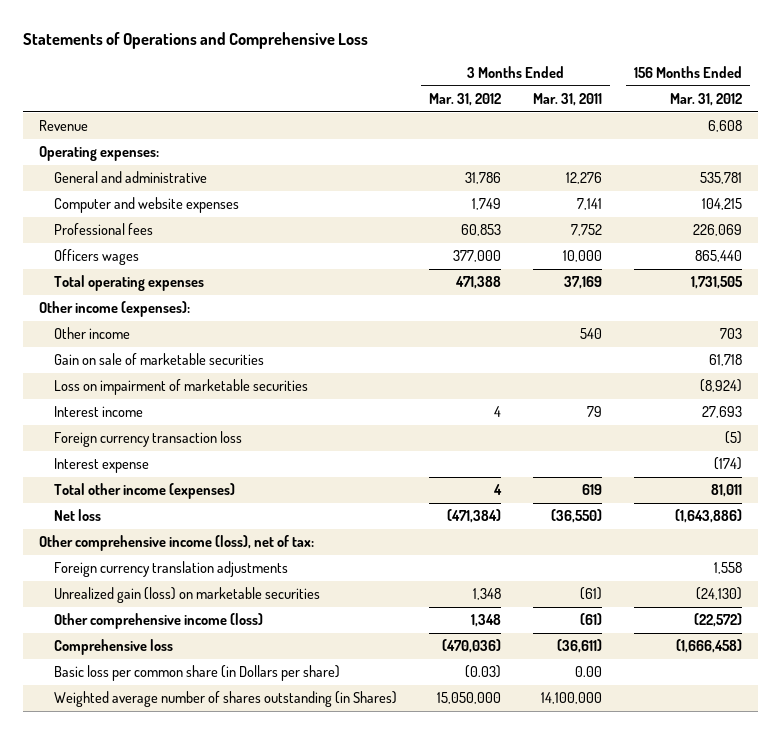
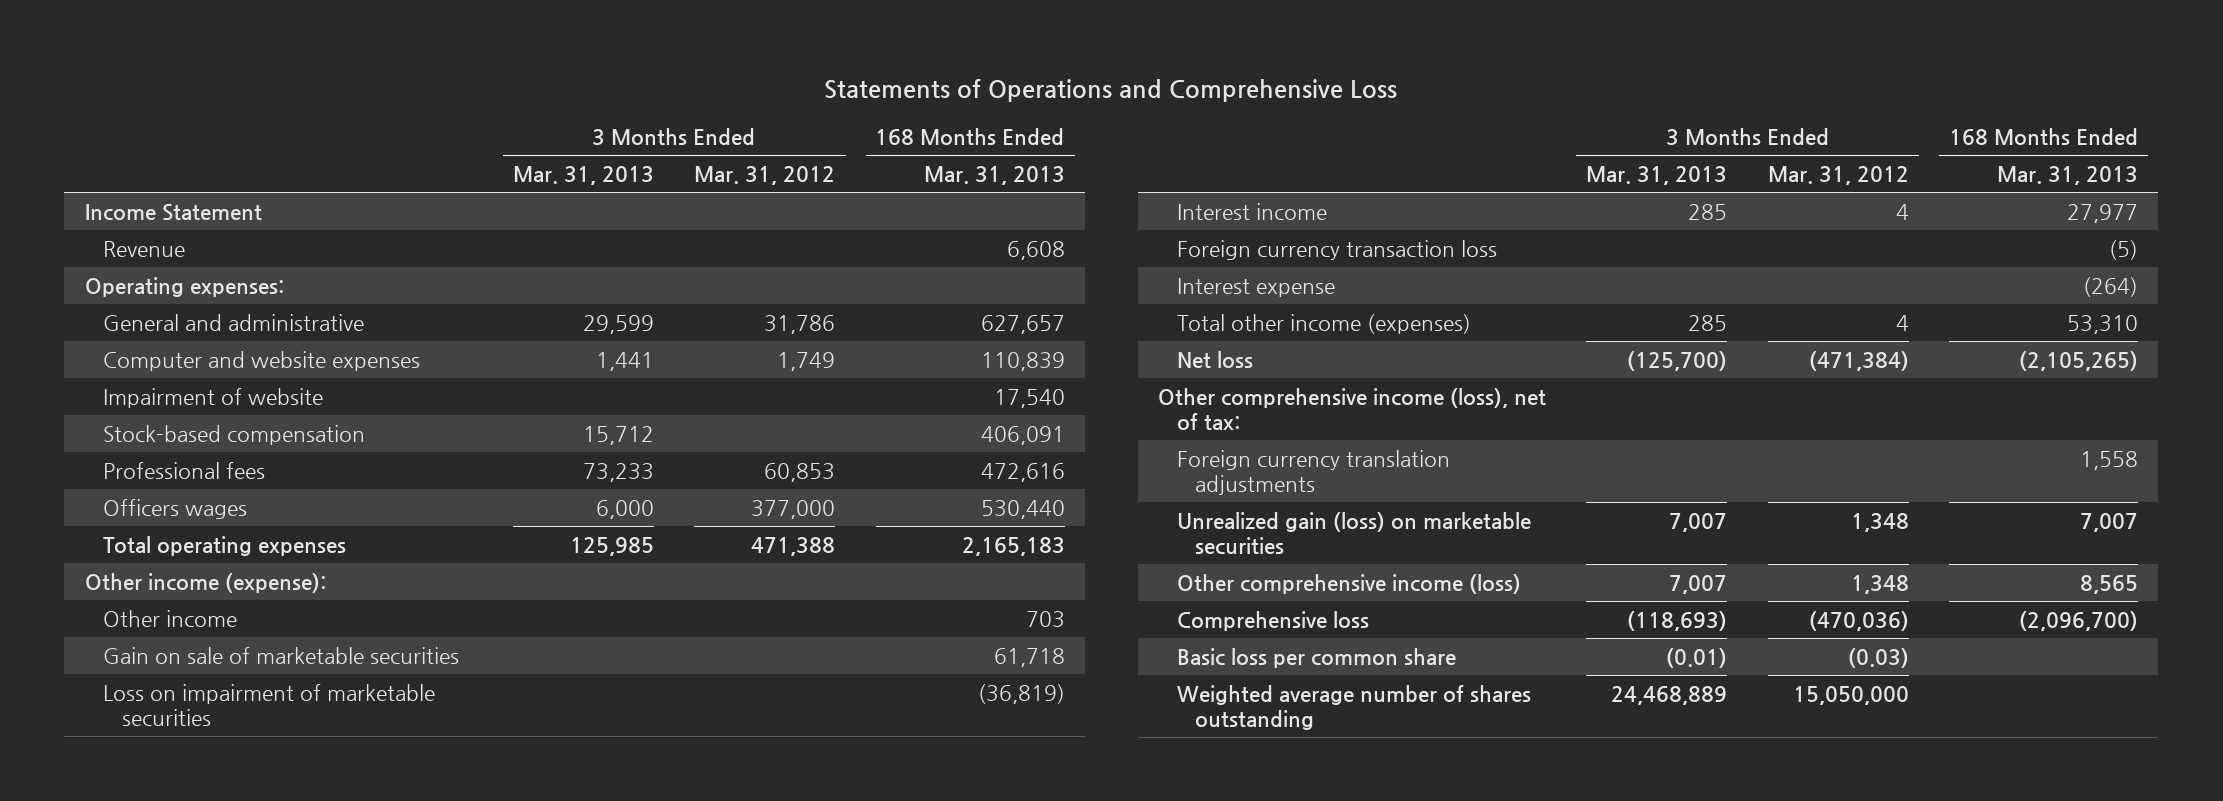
- | 3 Months Ended Mar. 31, 2012 | 3 Months Ended Mar. 31, 2011 | 156 Months Ended Mar. 31, 2012
+ | 3 Months Ended Mar. 31, 2013 | 3 Months Ended Mar. 31, 2012 | 168 Months Ended Mar. 31, 2013
+ Income Statement
+ Impairment of website | | | 17,540
+ Stock-based compensation | 15,712 | | 406,091
- Other income (expenses):
+ Other income (expense):
- Basic loss per common share (in Dollars per share) | (0.03) | 0.00 |
- Weighted average number of shares outstanding (in Shares) | 15,050,000 | 14,100,000 |
+ Basic loss per common share | (0.01) | (0.03) |
+ Weighted average number of shares outstanding | 24,468,889 | 15,050,000 |

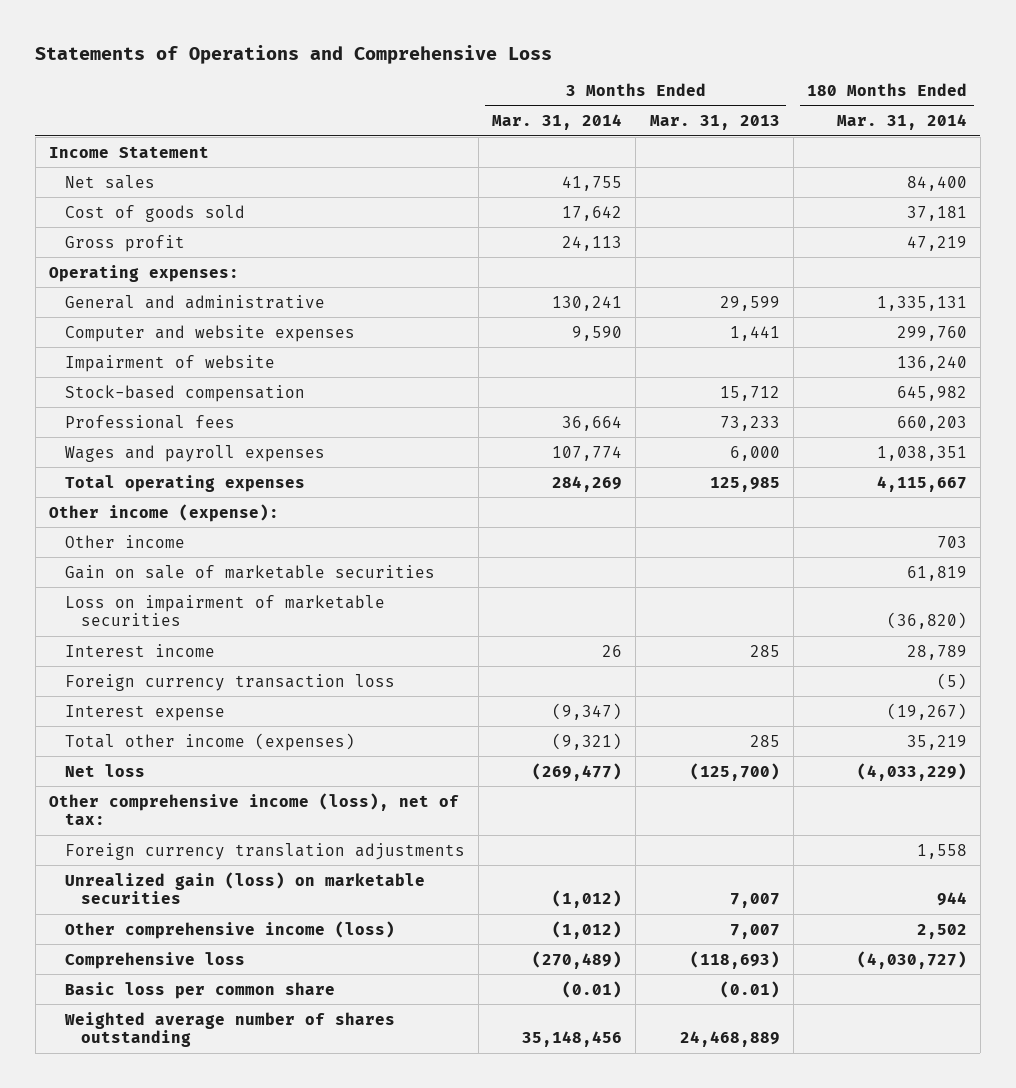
- | 3 Months Ended Mar. 31, 2013 | 3 Months Ended Mar. 31, 2012 | 168 Months Ended Mar. 31, 2013
+ | 3 Months Ended Mar. 31, 2014 | 3 Months Ended Mar. 31, 2013 | 180 Months Ended Mar. 31, 2014
- Revenue | | | 6,608
+ Net sales | 41,755 | | 84,400
+ Cost of goods sold | 17,642 | | 37,181
+ Gross profit | 24,113 | | 47,219
- Officers wages | 6,000 | 377,000 | 530,440
+ Wages and payroll expenses | 107,774 | 6,000 | 1,038,351

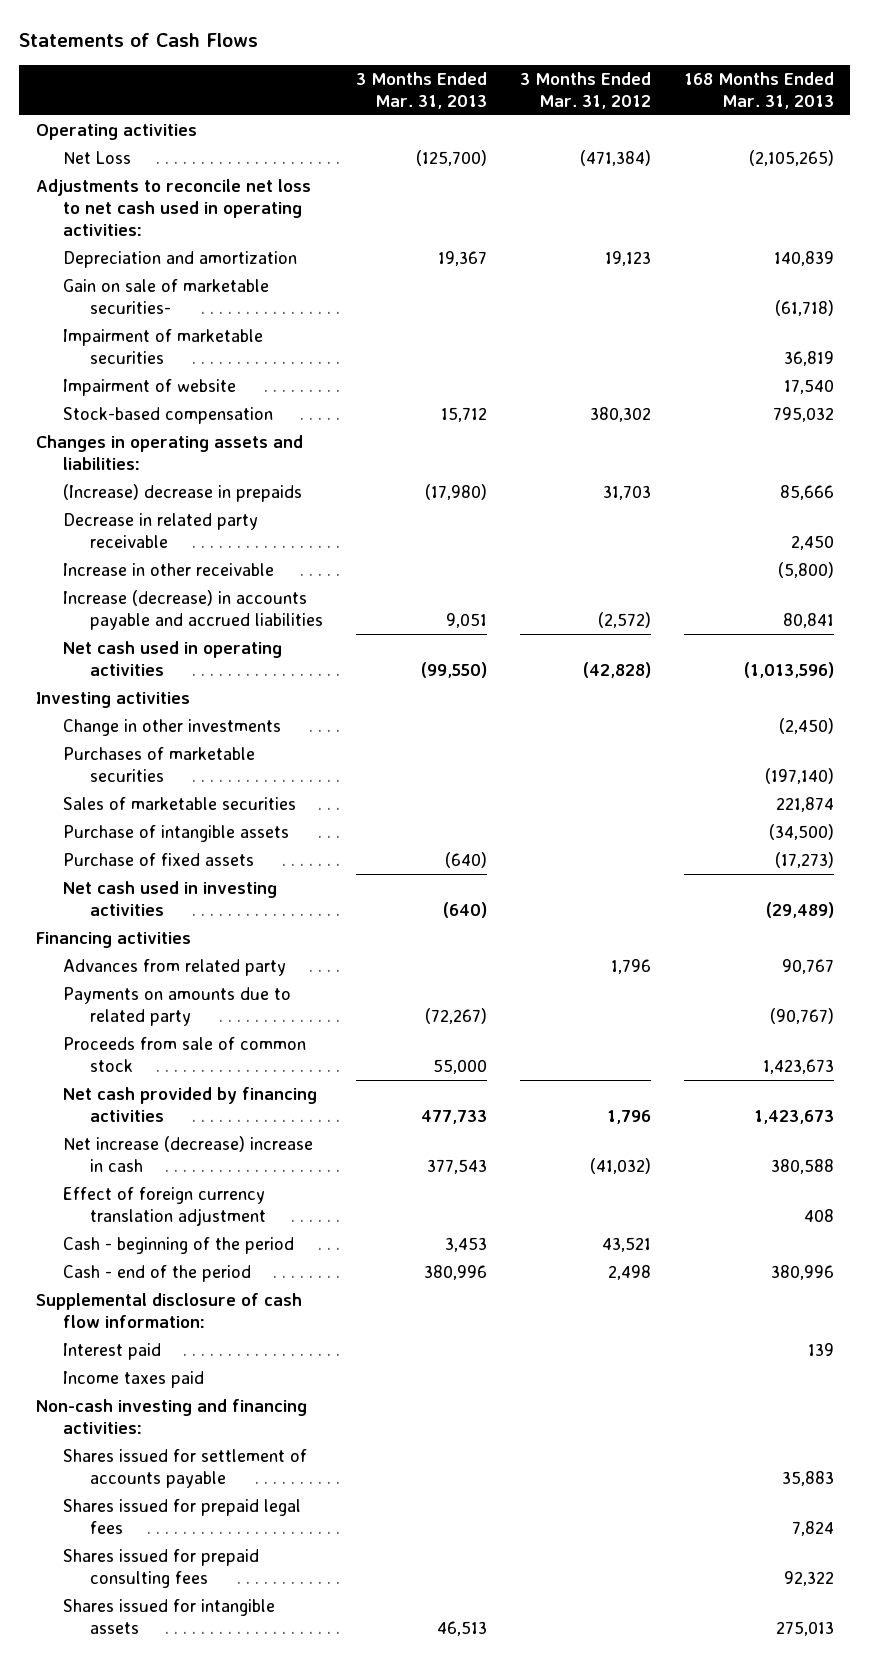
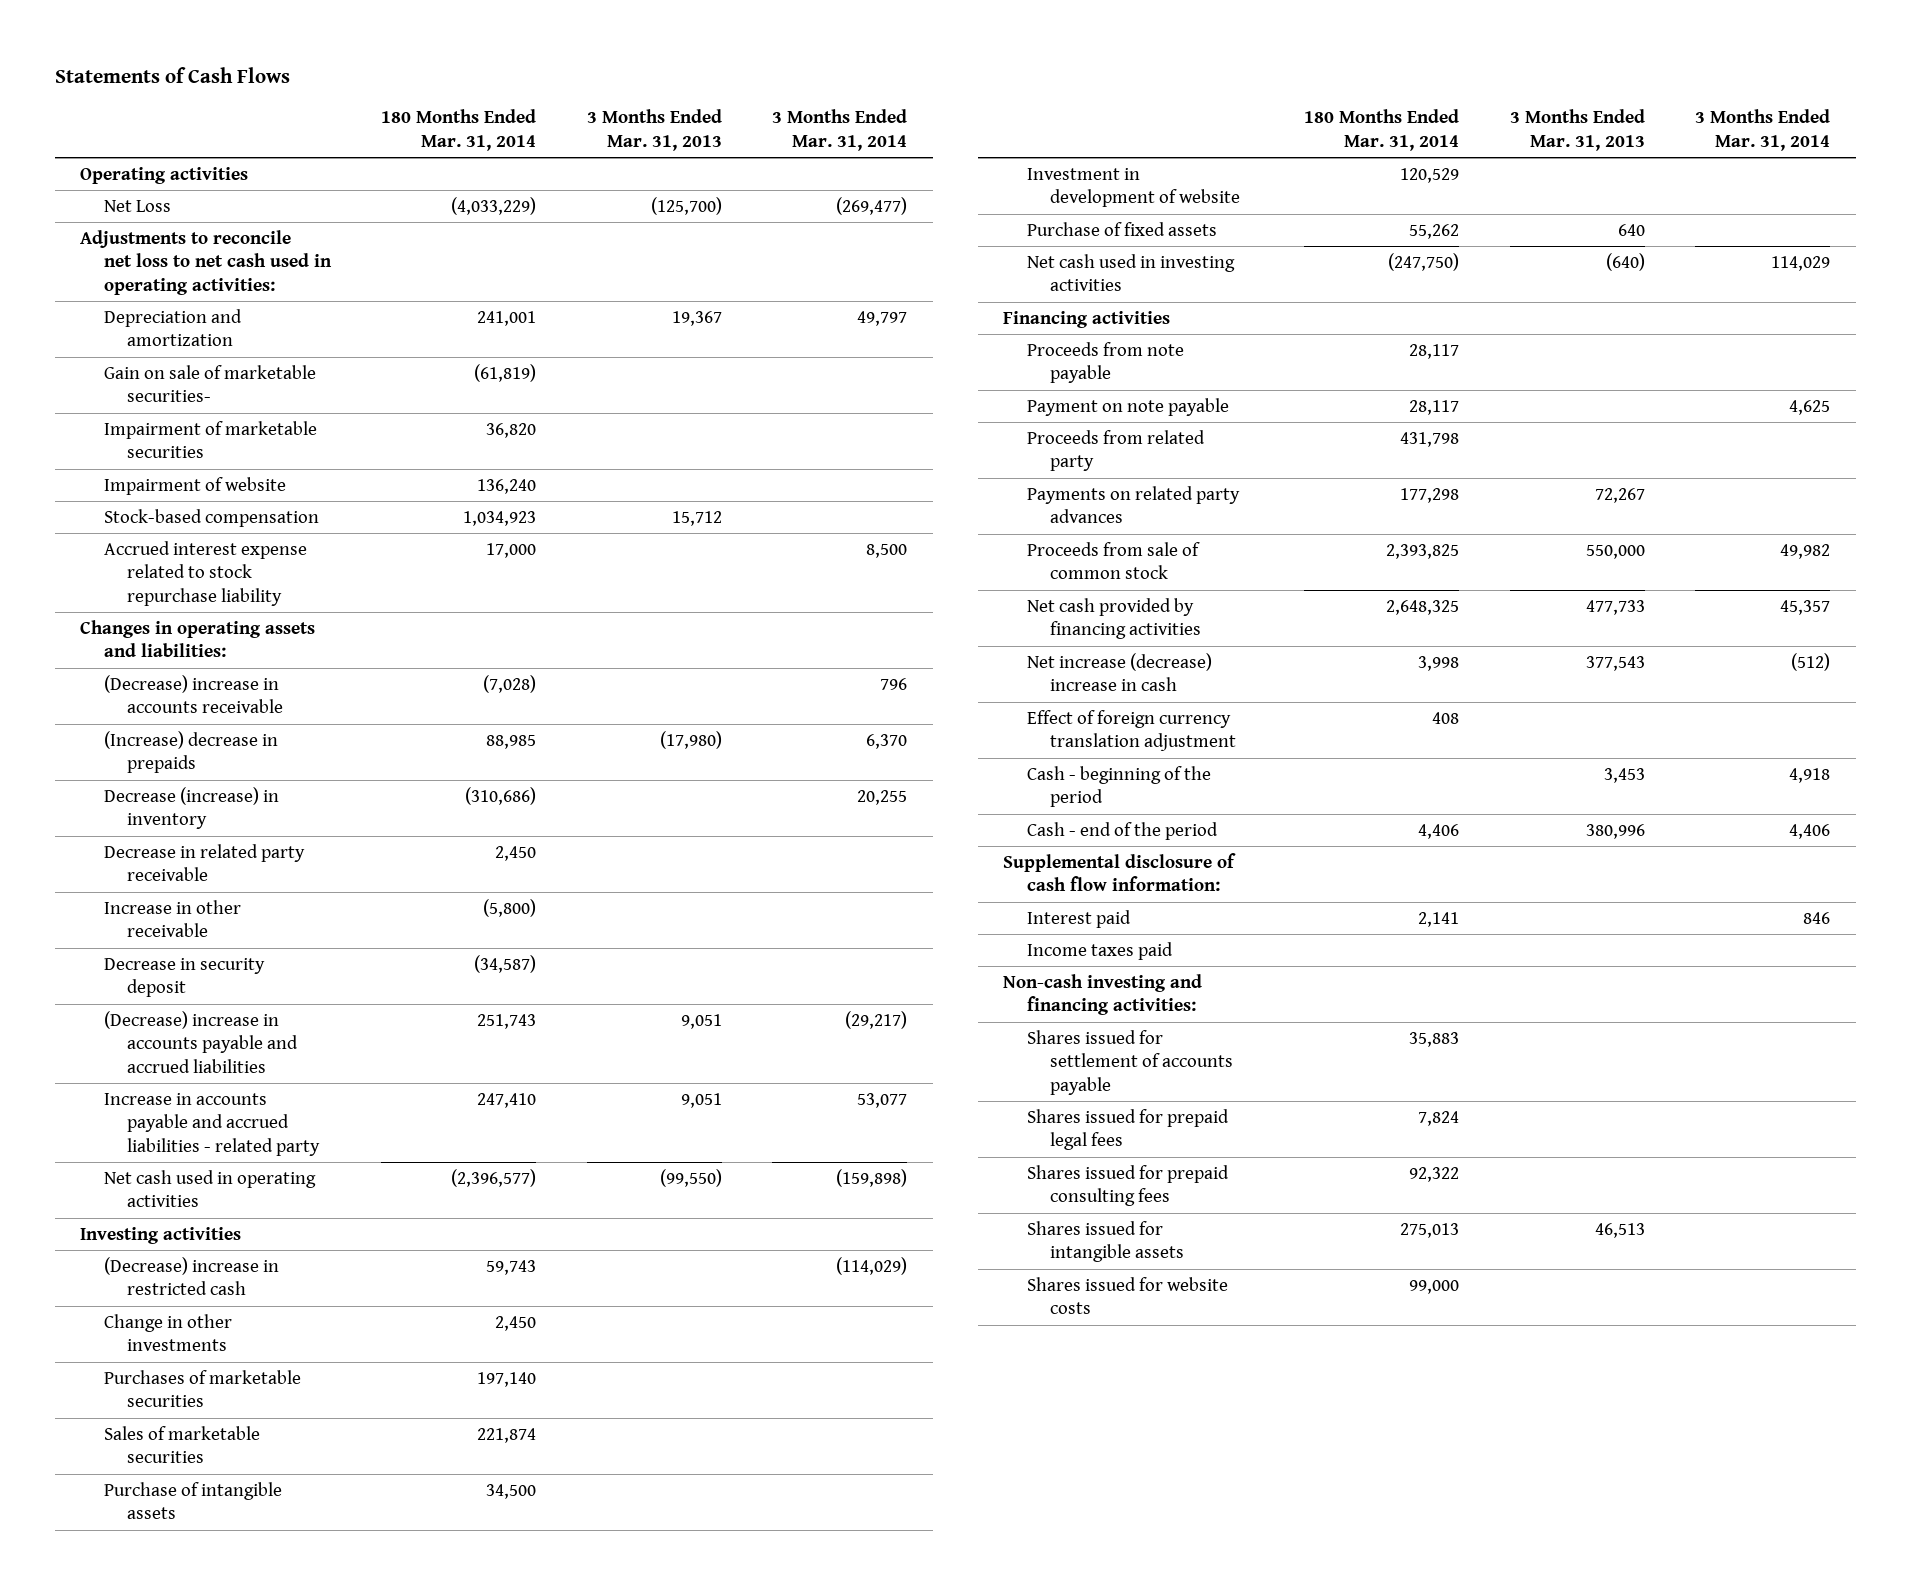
- | 3 Months Ended Mar. 31, 2013 | 3 Months Ended Mar. 31, 2012 | 168 Months Ended Mar. 31, 2013
+ | 180 Months Ended Mar. 31, 2014 | 3 Months Ended Mar. 31, 2013 | 3 Months Ended Mar. 31, 2014
+ Accrued interest expense related to stock repurchase liability | 17,000 | | 8,500
+ (Decrease) increase in accounts receivable | (7,028) | | 796
+ Decrease (increase) in inventory | (310,686) | | 20,255
- Increase (decrease) in accounts payable and accrued liabilities | 9,051 | (2,572) | 80,841
+ Decrease in security deposit | (34,587) | |
+ (Decrease) increase in accounts payable and accrued liabilities | 251,743 | 9,051 | (29,217)
+ Increase in accounts payable and accrued liabilities - related party | 247,410 | 9,051 | 53,077
+ (Decrease) increase in restricted cash | 59,743 | | (114,029)
- Purchase of fixed assets | (640) | | (17,273)
+ Investment in development of website | 120,529 | |
+ Purchase of fixed assets | 55,262 | 640 |
- Advances from related party | | 1,796 | 90,767
- Payments on amounts due to related party | (72,267) | | (90,767)
- Proceeds from sale of common stock | 55,000 | | 1,423,673
+ Proceeds from note payable | 28,117 | |
+ Payment on note payable | 28,117 | | 4,625
+ Proceeds from related party | 431,798 | |
+ Payments on related party advances | 177,298 | 72,267 |
+ Proceeds from sale of common stock | 2,393,825 | 550,000 | 49,982
+ Shares issued for website costs | 99,000 | |

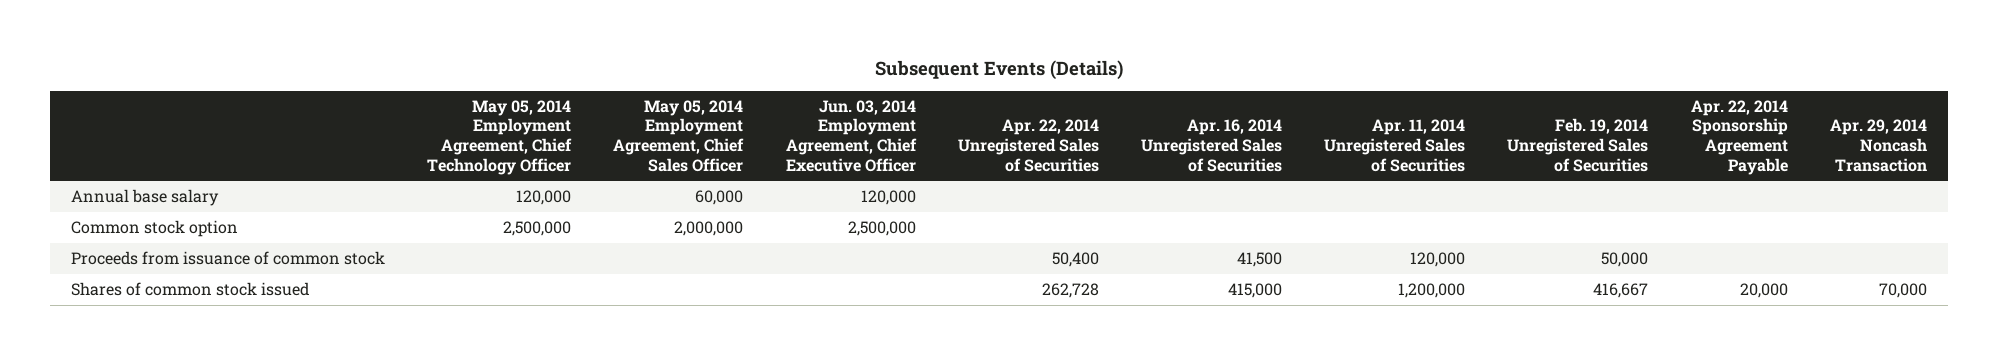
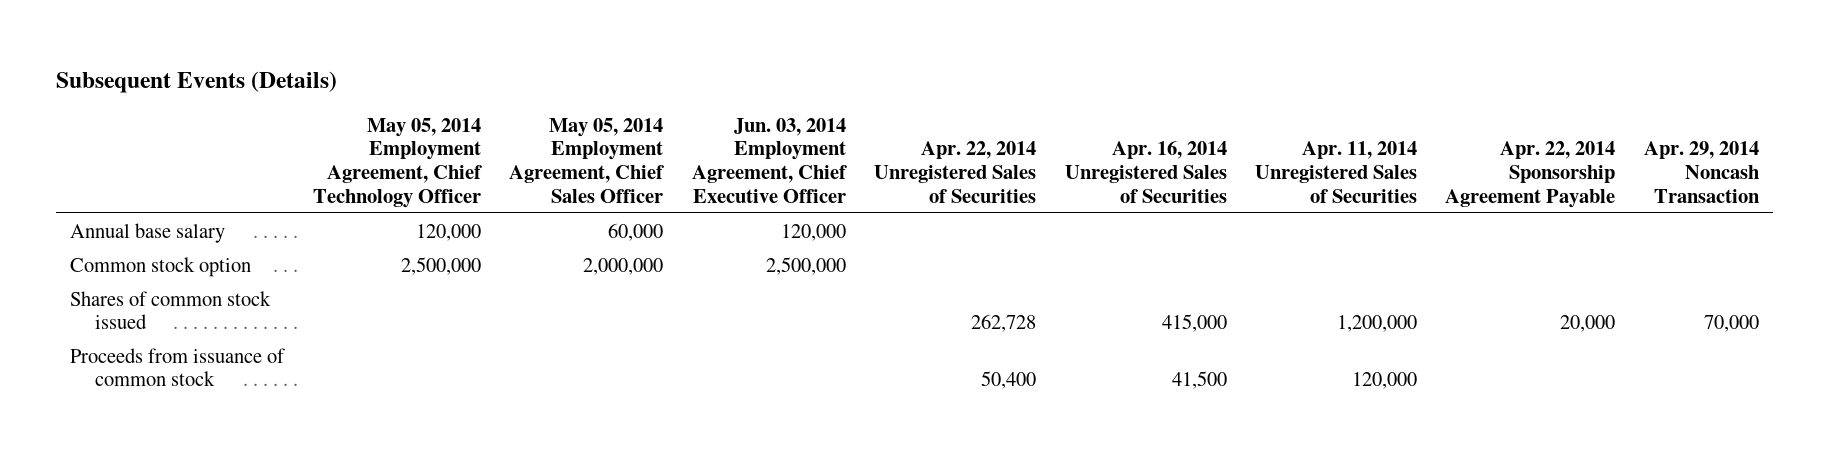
- | May 05, 2014 Employment Agreement, Chief Technology Officer | May 05, 2014 Employment Agreement, Chief Sales Officer | Jun. 03, 2014 Employment Agreement, Chief Executive Officer | Apr. 22, 2014 Unregistered Sales of Securities | Apr. 16, 2014 Unregistered Sales of Securities | Apr. 11, 2014 Unregistered Sales of Securities | Feb. 19, 2014 Unregistered Sales of Securities | Apr. 22, 2014 Sponsorship Agreement Payable | Apr. 29, 2014 Noncash Transaction
+ | May 05, 2014 Employment Agreement, Chief Technology Officer | May 05, 2014 Employment Agreement, Chief Sales Officer | Jun. 03, 2014 Employment Agreement, Chief Executive Officer | Apr. 22, 2014 Unregistered Sales of Securities | Apr. 16, 2014 Unregistered Sales of Securities | Apr. 11, 2014 Unregistered Sales of Securities | Apr. 22, 2014 Sponsorship Agreement Payable | Apr. 29, 2014 Noncash Transaction
moved down: Proceeds from issuance of common stock | | | | 50,400 | 41,500 | 120,000 | |

